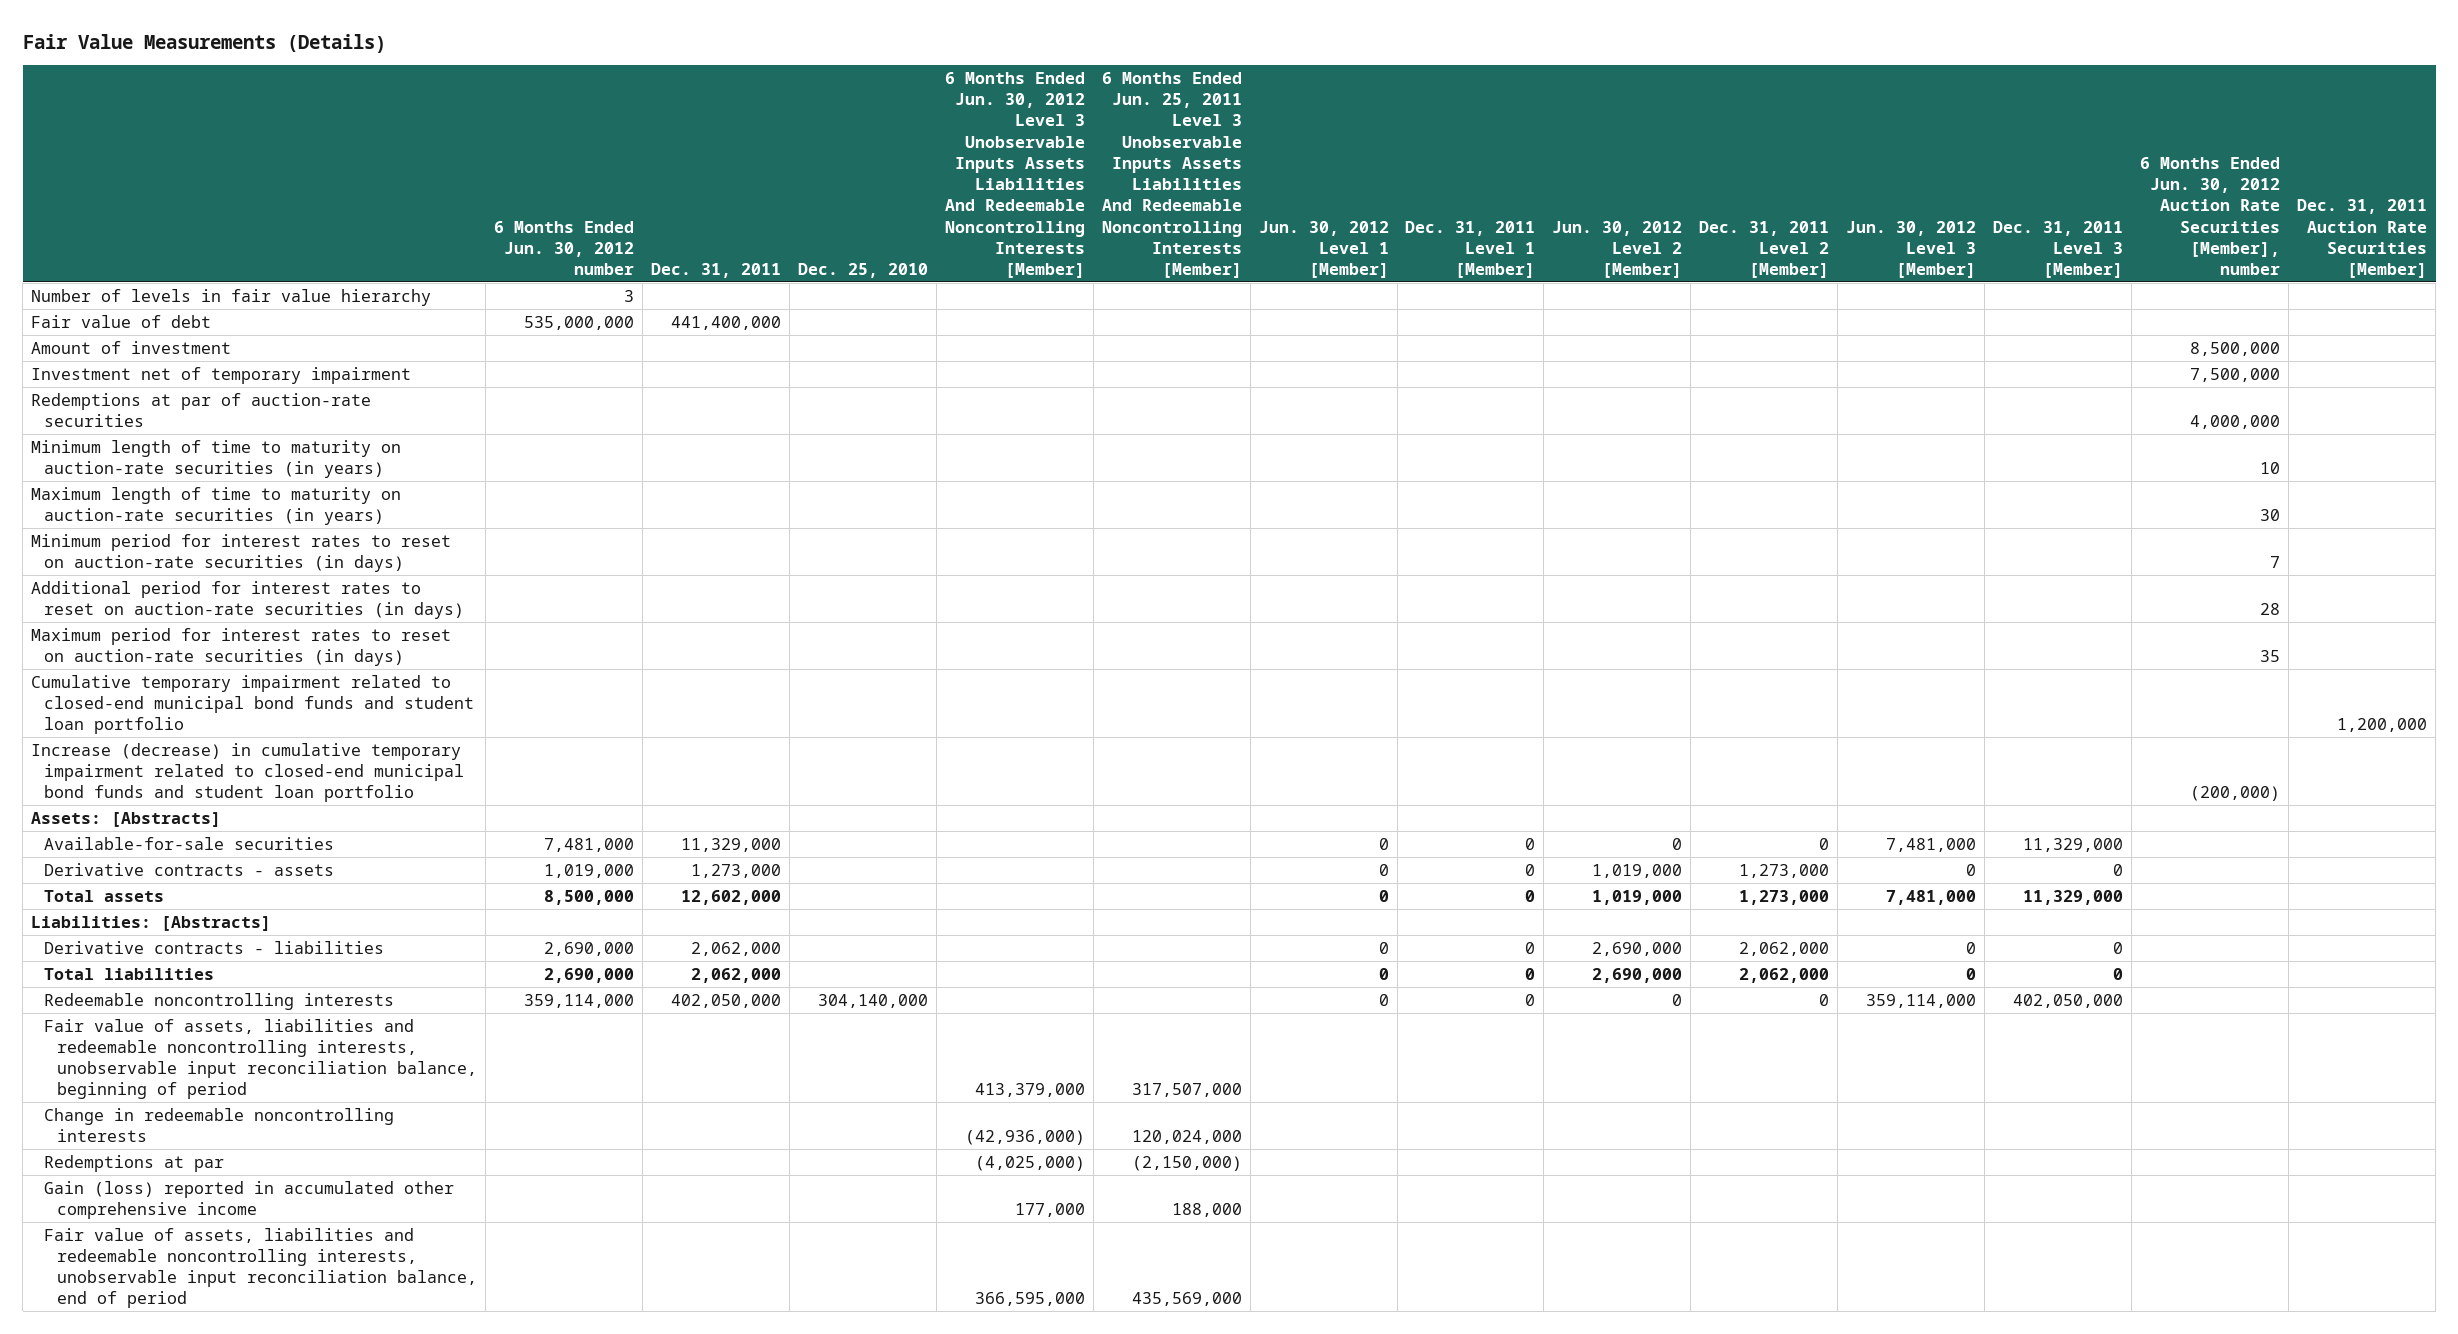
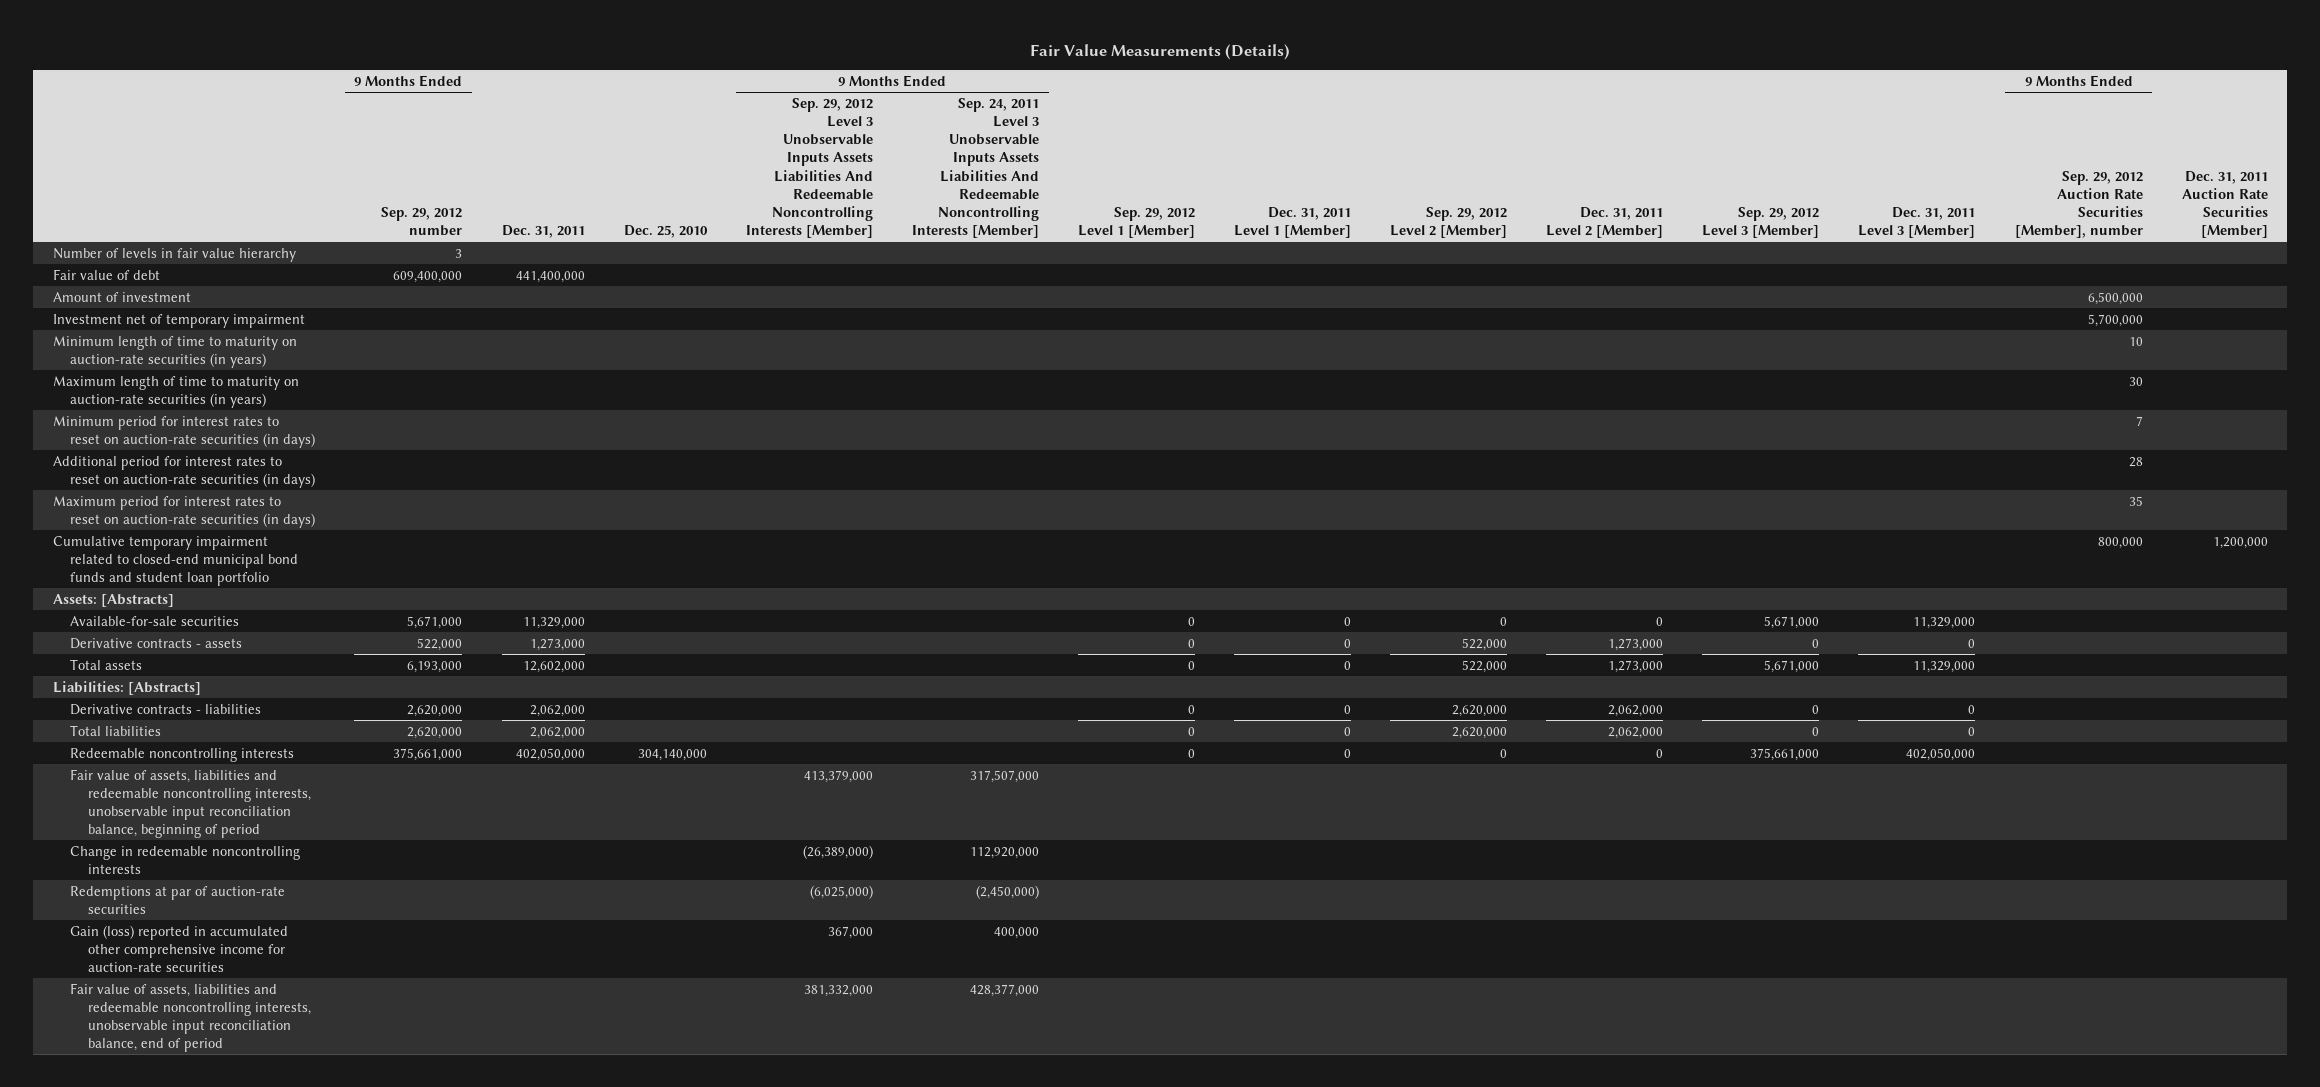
- | 6 Months Ended Jun. 30, 2012 number | Dec. 31, 2011 | Dec. 25, 2010 | 6 Months Ended Jun. 30, 2012 Level 3 Unobservable Inputs Assets Liabilities And Redeemable Noncontrolling Interests [Member] | 6 Months Ended Jun. 25, 2011 Level 3 Unobservable Inputs Assets Liabilities And Redeemable Noncontrolling Interests [Member] | Jun. 30, 2012 Level 1 [Member] | Dec. 31, 2011 Level 1 [Member] | Jun. 30, 2012 Level 2 [Member] | Dec. 31, 2011 Level 2 [Member] | Jun. 30, 2012 Level 3 [Member] | Dec. 31, 2011 Level 3 [Member] | 6 Months Ended Jun. 30, 2012 Auction Rate Securities [Member], number | Dec. 31, 2011 Auction Rate Securities [Member]
+ | 9 Months Ended Sep. 29, 2012 number | Dec. 31, 2011 | Dec. 25, 2010 | 9 Months Ended Sep. 29, 2012 Level 3 Unobservable Inputs Assets Liabilities And Redeemable Noncontrolling Interests [Member] | 9 Months Ended Sep. 24, 2011 Level 3 Unobservable Inputs Assets Liabilities And Redeemable Noncontrolling Interests [Member] | Sep. 29, 2012 Level 1 [Member] | Dec. 31, 2011 Level 1 [Member] | Sep. 29, 2012 Level 2 [Member] | Dec. 31, 2011 Level 2 [Member] | Sep. 29, 2012 Level 3 [Member] | Dec. 31, 2011 Level 3 [Member] | 9 Months Ended Sep. 29, 2012 Auction Rate Securities [Member], number | Dec. 31, 2011 Auction Rate Securities [Member]
- Increase (decrease) in cumulative temporary impairment related to closed-end municipal bond funds and student loan portfolio | | | | | | | | | | | | (200,000) |
- Redemptions at par | | | | (4,025,000) | (2,150,000) | | | | | | | |
- Gain (loss) reported in accumulated other comprehensive income | | | | 177,000 | 188,000 | | | | | | | |
moved down: Redemptions at par of auction-rate securities | | | | (6,025,000) | (2,450,000) | | | | | | | |
+ Gain (loss) reported in accumulated other comprehensive income for auction-rate securities | | | | 367,000 | 400,000 | | | | | | | |

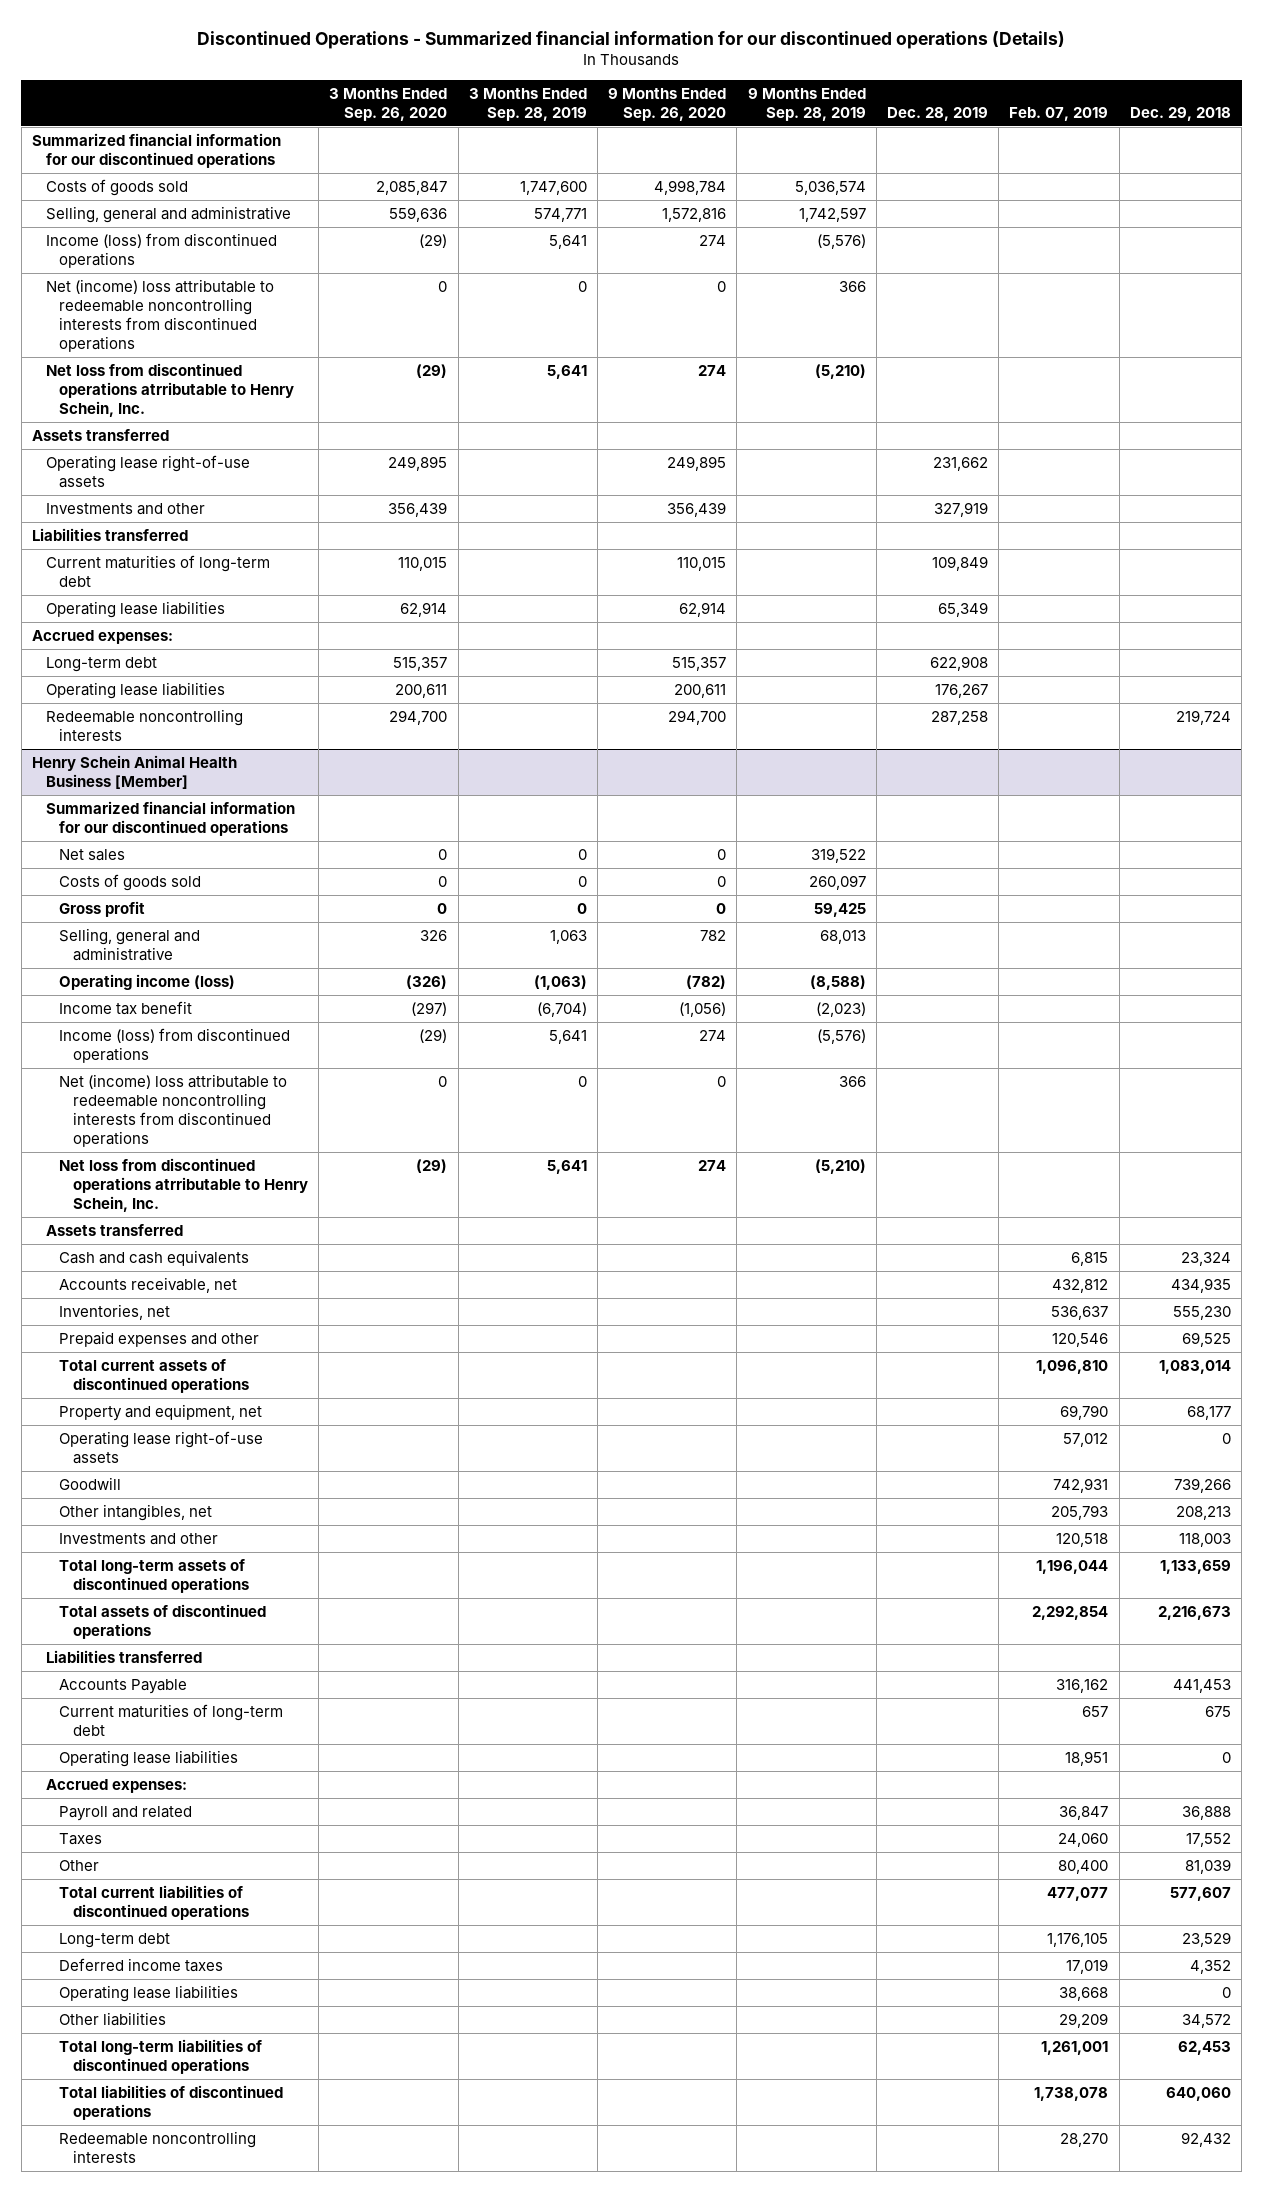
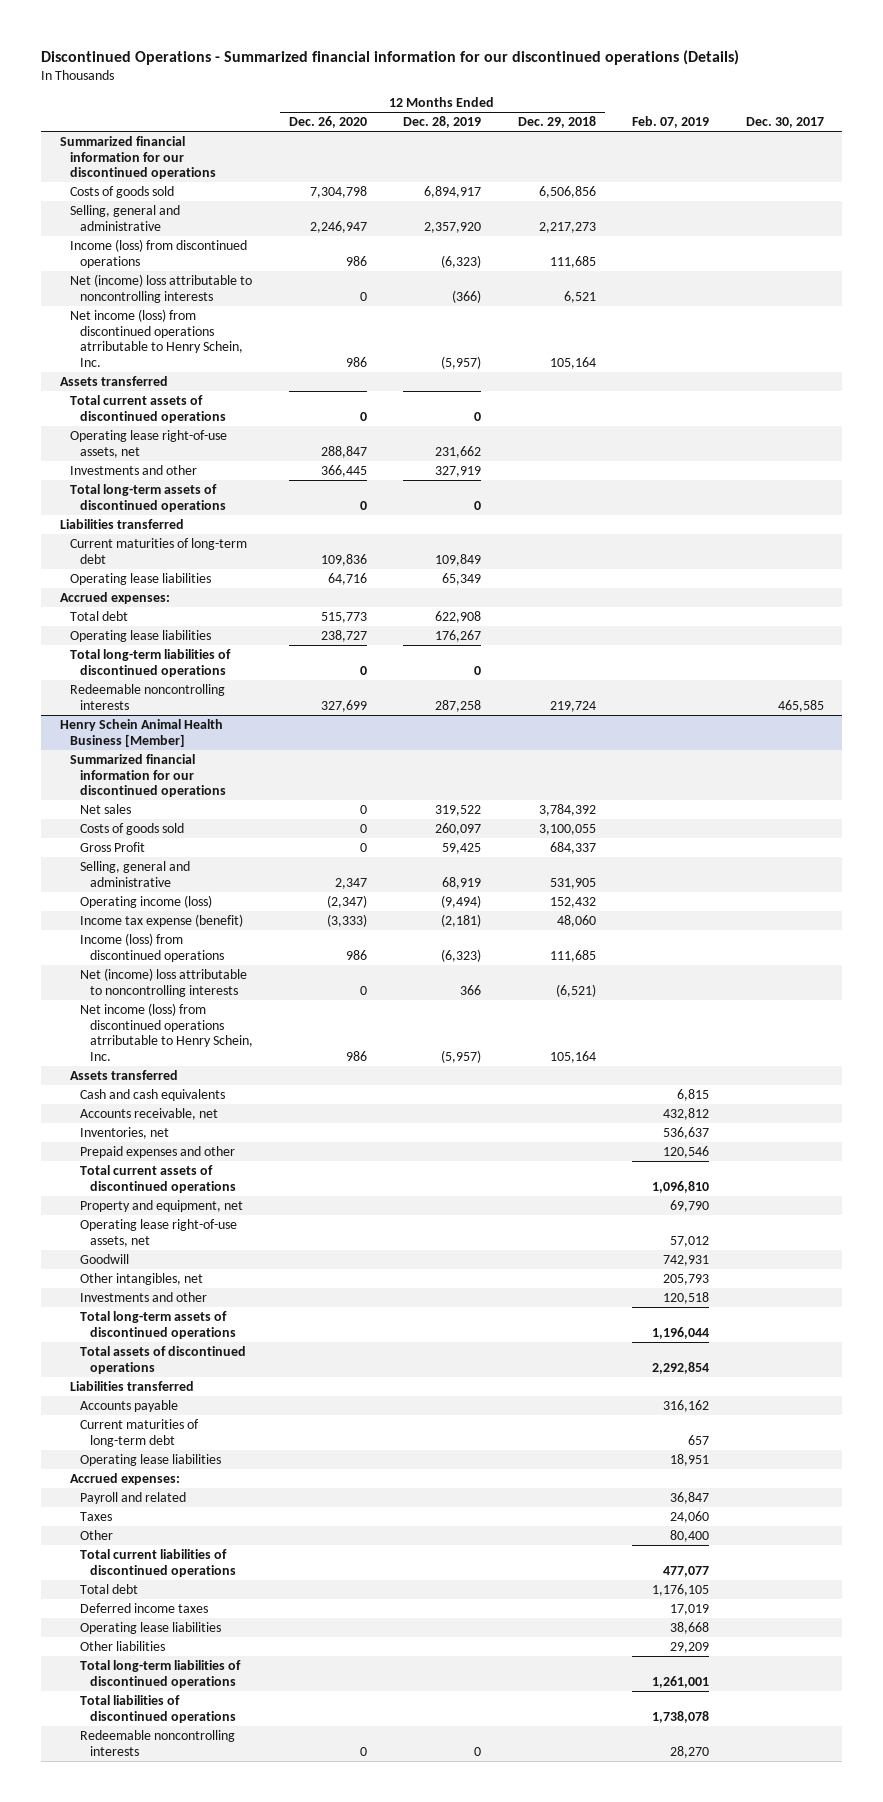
- | 3 Months Ended Sep. 26, 2020 | 3 Months Ended Sep. 28, 2019 | 9 Months Ended Sep. 26, 2020 | 9 Months Ended Sep. 28, 2019 | Dec. 28, 2019 | Feb. 07, 2019 | Dec. 29, 2018
+ | 12 Months Ended Dec. 26, 2020 | 12 Months Ended Dec. 28, 2019 | 12 Months Ended Dec. 29, 2018 | Feb. 07, 2019 | Dec. 30, 2017
- Net (income) loss attributable to redeemable noncontrolling interests from discontinued operations | 0 | 0 | 0 | 366 | | |
- Net loss from discontinued operations atrributable to Henry Schein, Inc. | (29) | 5,641 | 274 | (5,210) | | |
+ Net (income) loss attributable to noncontrolling interests | 0 | (366) | 6,521 | |
+ Net income (loss) from discontinued operations atrributable to Henry Schein, Inc. | 986 | (5,957) | 105,164 | |
- Operating lease right-of-use assets | 249,895 | | 249,895 | | 231,662 | |
+ Total current assets of discontinued operations | 0 | 0 | | |
+ Operating lease right-of-use assets, net | 288,847 | 231,662 | | |
+ Total long-term assets of discontinued operations | 0 | 0 | | |
- Long-term debt | 515,357 | | 515,357 | | 622,908 | |
+ Total debt | 515,773 | 622,908 | | |
+ Total long-term liabilities of discontinued operations | 0 | 0 | | |
@ Henry Schein Animal Health Business [Member]
- Gross profit | 0 | 0 | 0 | 59,425 | | |
+ Gross Profit | 0 | 59,425 | 684,337 | |
- Income tax benefit | (297) | (6,704) | (1,056) | (2,023) | | |
+ Income tax expense (benefit) | (3,333) | (2,181) | 48,060 | |
- Net (income) loss attributable to redeemable noncontrolling interests from discontinued operations | 0 | 0 | 0 | 366 | | |
- Net loss from discontinued operations atrributable to Henry Schein, Inc. | (29) | 5,641 | 274 | (5,210) | | |
+ Net (income) loss attributable to noncontrolling interests | 0 | 366 | (6,521) | |
+ Net income (loss) from discontinued operations atrributable to Henry Schein, Inc. | 986 | (5,957) | 105,164 | |
- Operating lease right-of-use assets | | | | | | 57,012 | 0
+ Operating lease right-of-use assets, net | | | | 57,012 |
- Accounts Payable | | | | | | 316,162 | 441,453
+ Accounts payable | | | | 316,162 |
- Long-term debt | | | | | | 1,176,105 | 23,529
+ Total debt | | | | 1,176,105 |

